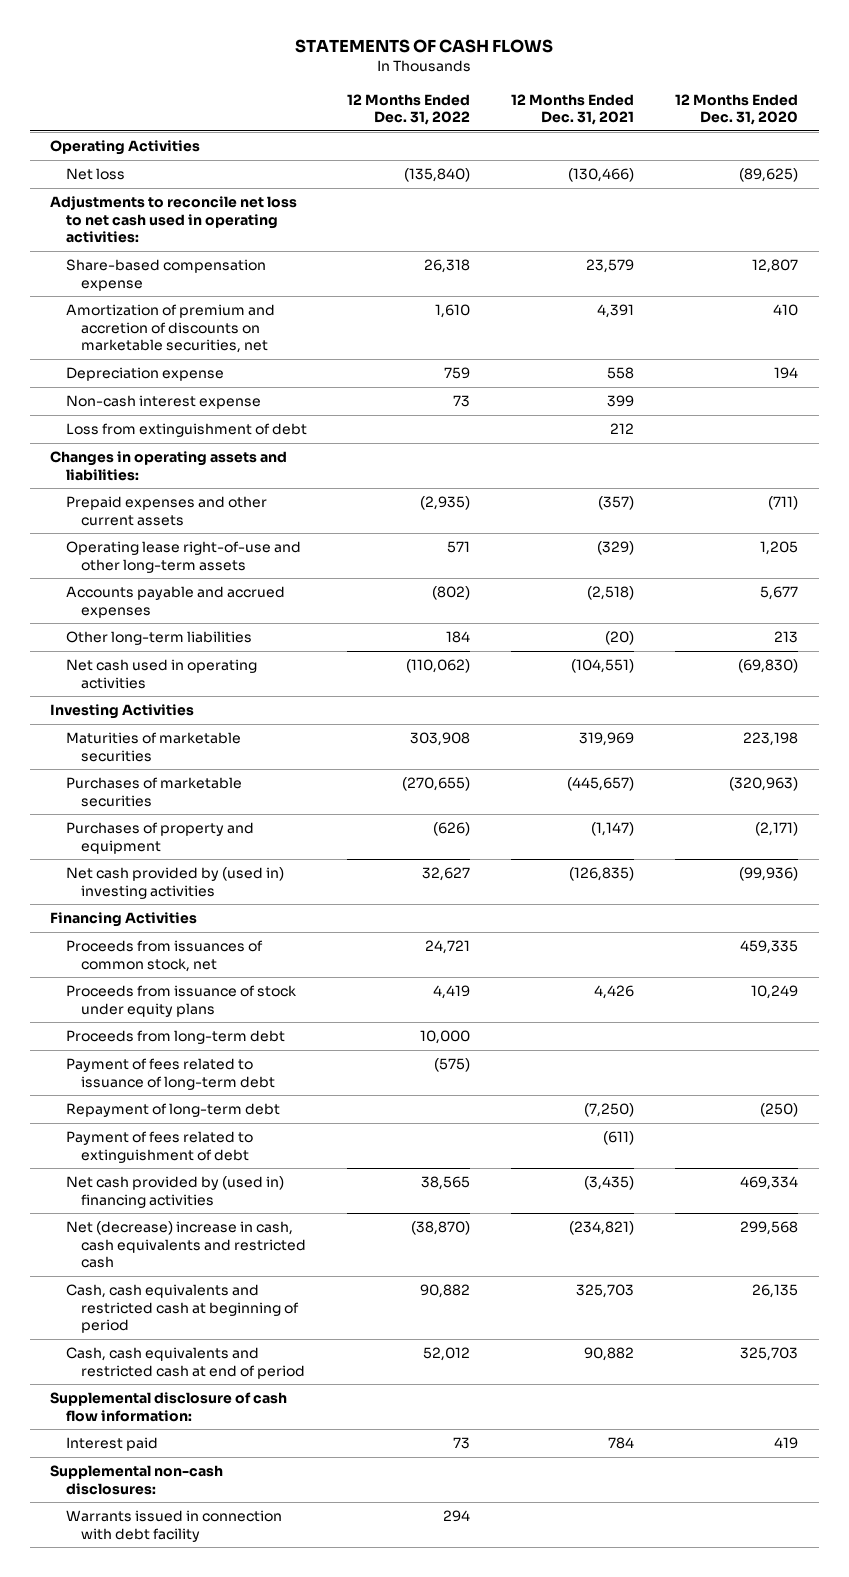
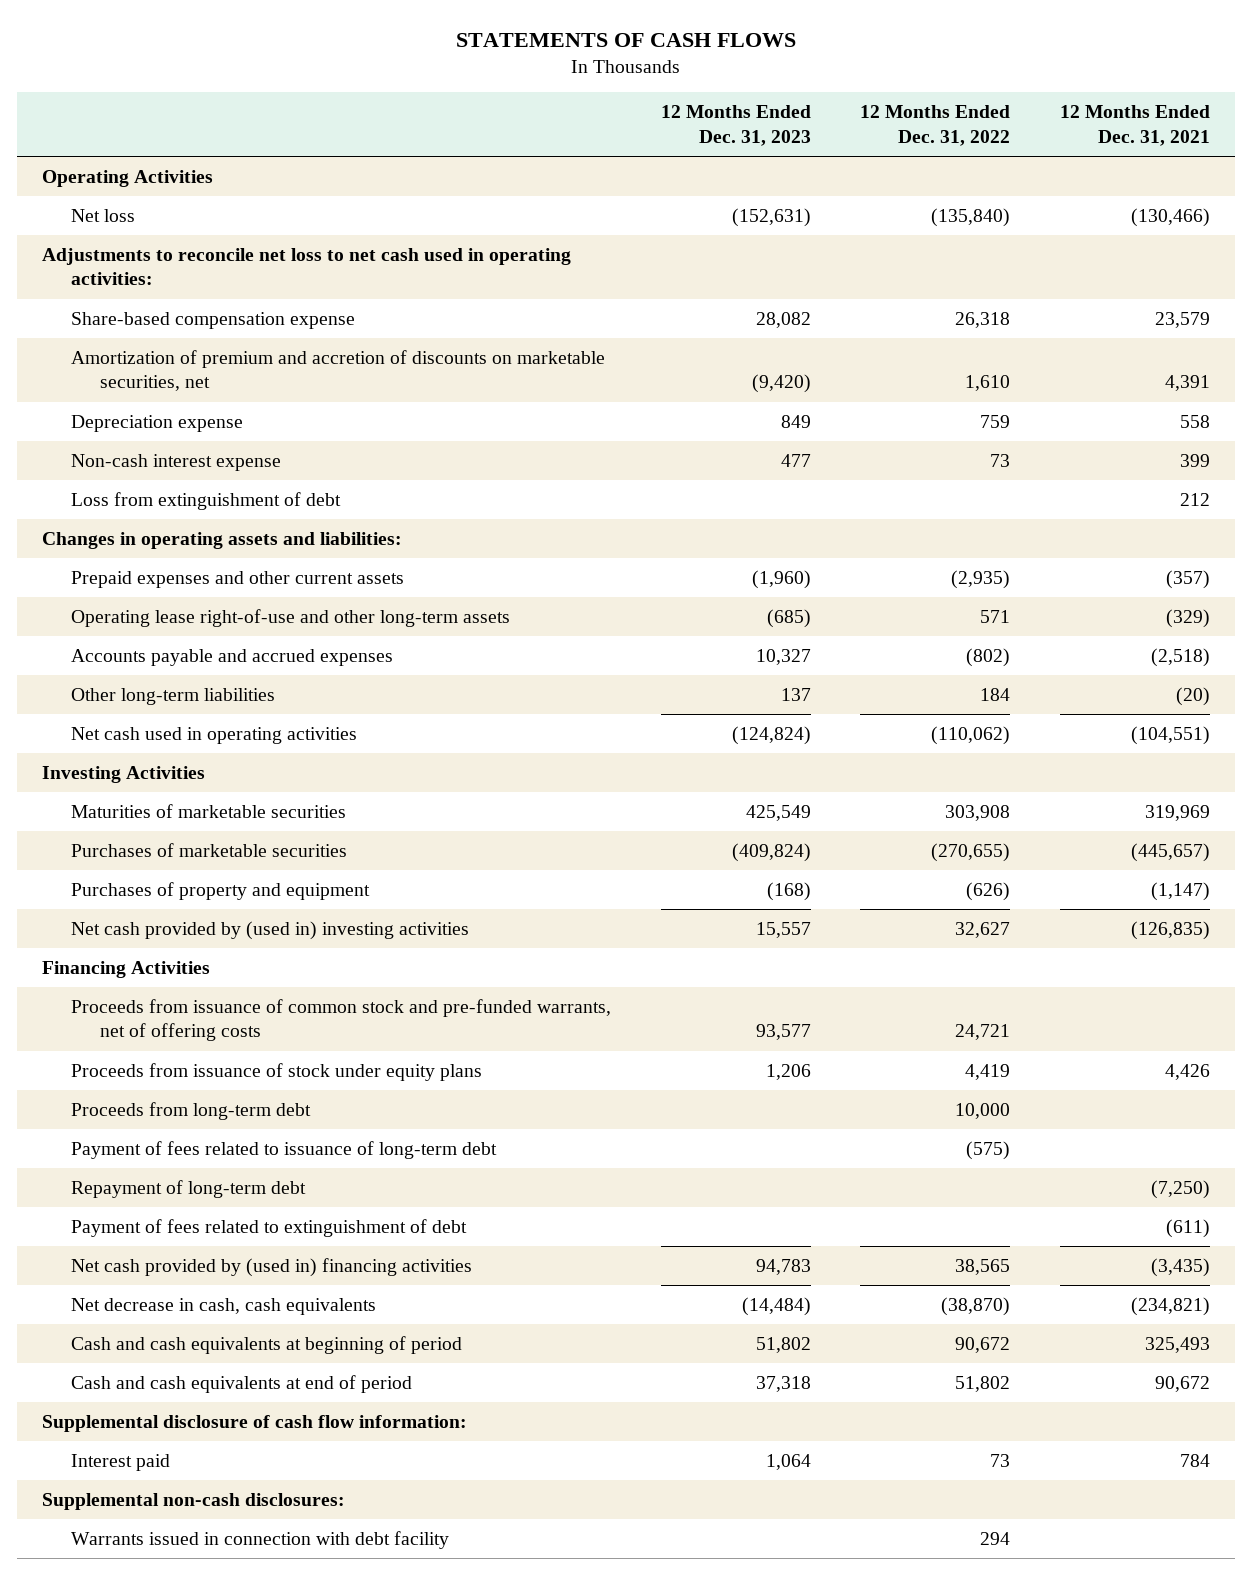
- | 12 Months Ended Dec. 31, 2022 | 12 Months Ended Dec. 31, 2021 | 12 Months Ended Dec. 31, 2020
+ | 12 Months Ended Dec. 31, 2023 | 12 Months Ended Dec. 31, 2022 | 12 Months Ended Dec. 31, 2021
- Proceeds from issuances of common stock, net | 24,721 | | 459,335
+ Proceeds from issuance of common stock and pre-funded warrants, net of offering costs | 93,577 | 24,721 |
- Net (decrease) increase in cash, cash equivalents and restricted cash | (38,870) | (234,821) | 299,568
- Cash, cash equivalents and restricted cash at beginning of period | 90,882 | 325,703 | 26,135
- Cash, cash equivalents and restricted cash at end of period | 52,012 | 90,882 | 325,703
+ Net decrease in cash, cash equivalents | (14,484) | (38,870) | (234,821)
+ Cash and cash equivalents at beginning of period | 51,802 | 90,672 | 325,493
+ Cash and cash equivalents at end of period | 37,318 | 51,802 | 90,672

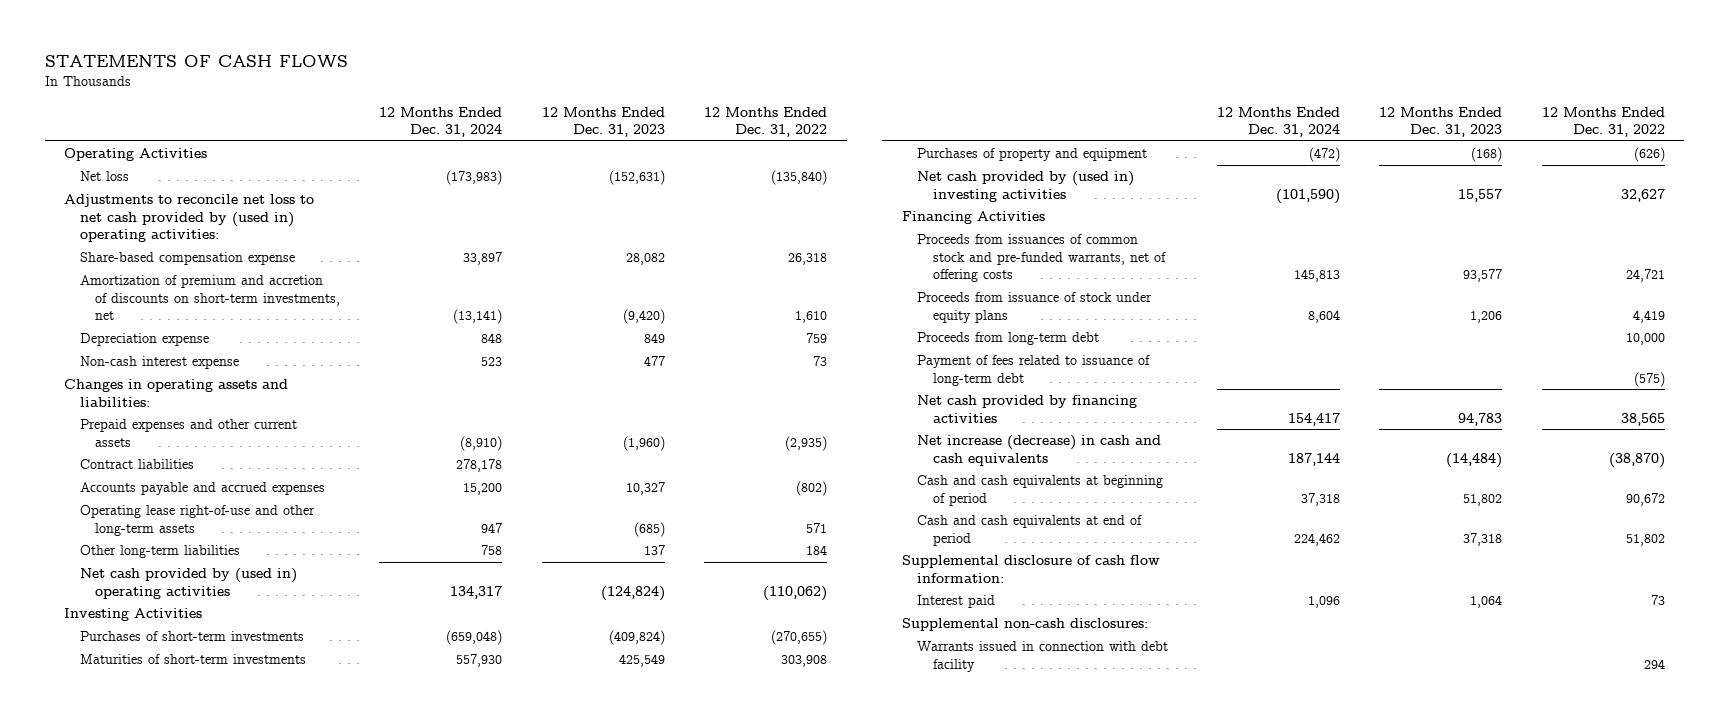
- | 12 Months Ended Dec. 31, 2023 | 12 Months Ended Dec. 31, 2022 | 12 Months Ended Dec. 31, 2021
+ | 12 Months Ended Dec. 31, 2024 | 12 Months Ended Dec. 31, 2023 | 12 Months Ended Dec. 31, 2022
- Adjustments to reconcile net loss to net cash used in operating activities:
+ Adjustments to reconcile net loss to net cash provided by (used in) operating activities:
- Amortization of premium and accretion of discounts on marketable securities, net | (9,420) | 1,610 | 4,391
+ Amortization of premium and accretion of discounts on short-term investments, net | (13,141) | (9,420) | 1,610
- Loss from extinguishment of debt | | | 212
+ Contract liabilities | 278,178 | |
moved down: Operating lease right-of-use and other long-term assets | 947 | (685) | 571
- Net cash used in operating activities | (124,824) | (110,062) | (104,551)
+ Net cash provided by (used in) operating activities | 134,317 | (124,824) | (110,062)
- Maturities of marketable securities | 425,549 | 303,908 | 319,969
- Purchases of marketable securities | (409,824) | (270,655) | (445,657)
+ Purchases of short-term investments | (659,048) | (409,824) | (270,655)
+ Maturities of short-term investments | 557,930 | 425,549 | 303,908
- Proceeds from issuance of common stock and pre-funded warrants, net of offering costs | 93,577 | 24,721 |
+ Proceeds from issuances of common stock and pre-funded warrants, net of offering costs | 145,813 | 93,577 | 24,721
- Repayment of long-term debt | | | (7,250)
- Payment of fees related to extinguishment of debt | | | (611)
- Net cash provided by (used in) financing activities | 94,783 | 38,565 | (3,435)
- Net decrease in cash, cash equivalents | (14,484) | (38,870) | (234,821)
+ Net cash provided by financing activities | 154,417 | 94,783 | 38,565
+ Net increase (decrease) in cash and cash equivalents | 187,144 | (14,484) | (38,870)

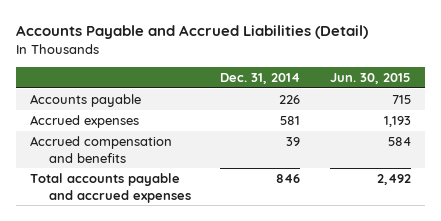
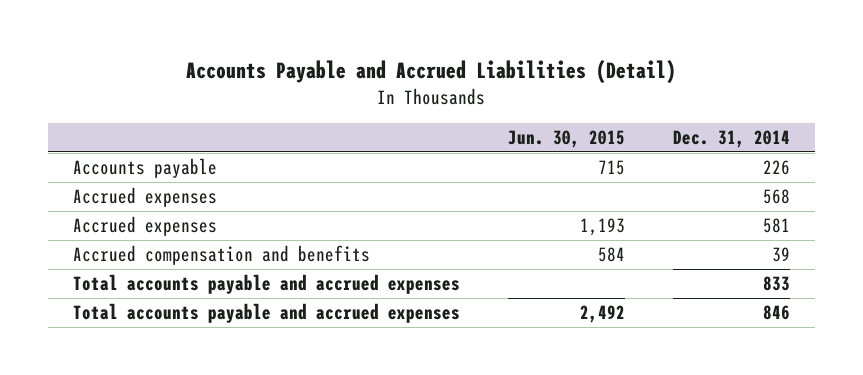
- | Dec. 31, 2014 | Jun. 30, 2015
+ | Jun. 30, 2015 | Dec. 31, 2014
+ Accrued expenses | | 568
+ Total accounts payable and accrued expenses | | 833

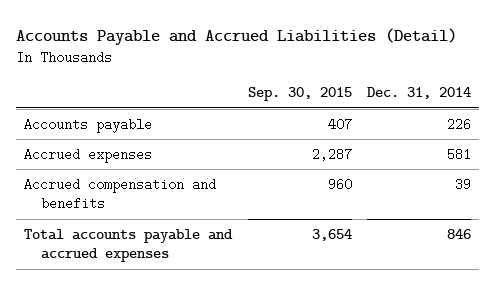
- | Jun. 30, 2015 | Dec. 31, 2014
+ | Sep. 30, 2015 | Dec. 31, 2014
- Accrued expenses | | 568
- Total accounts payable and accrued expenses | | 833

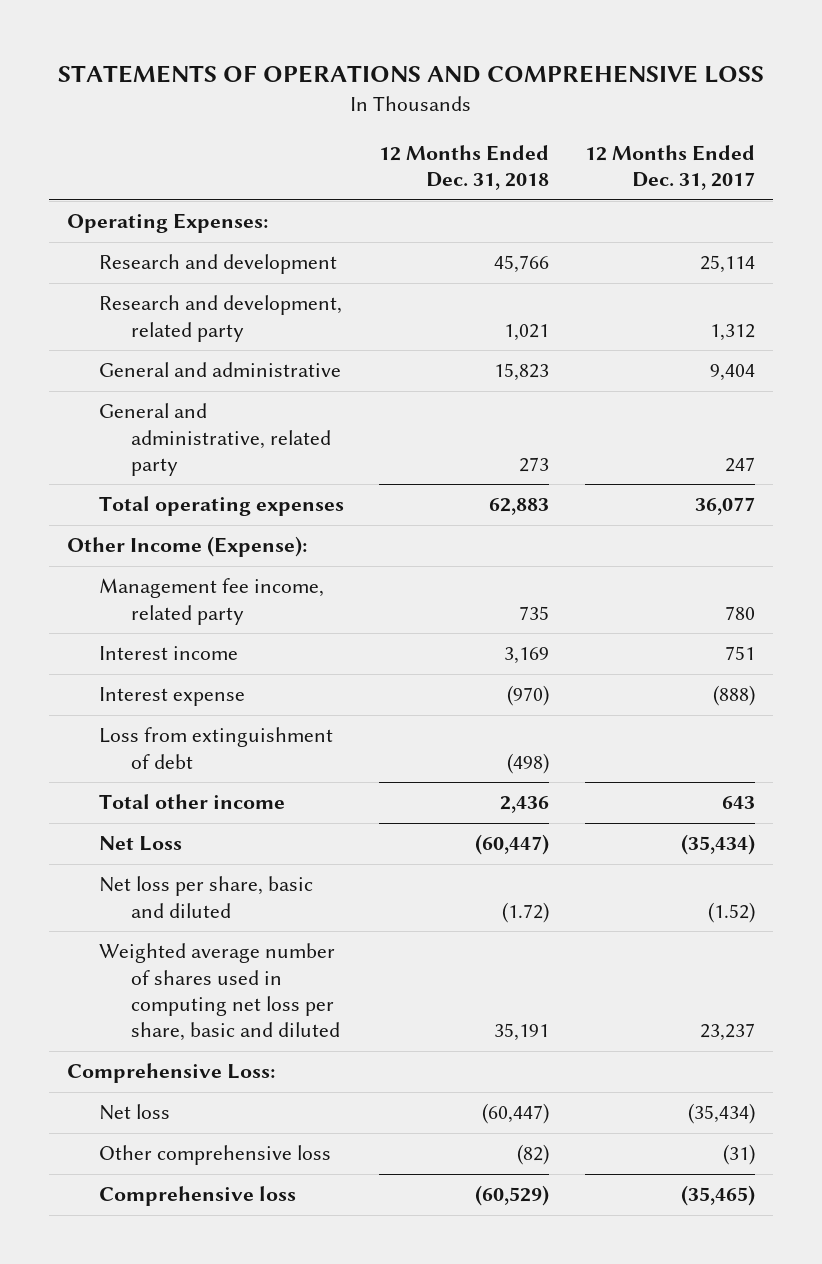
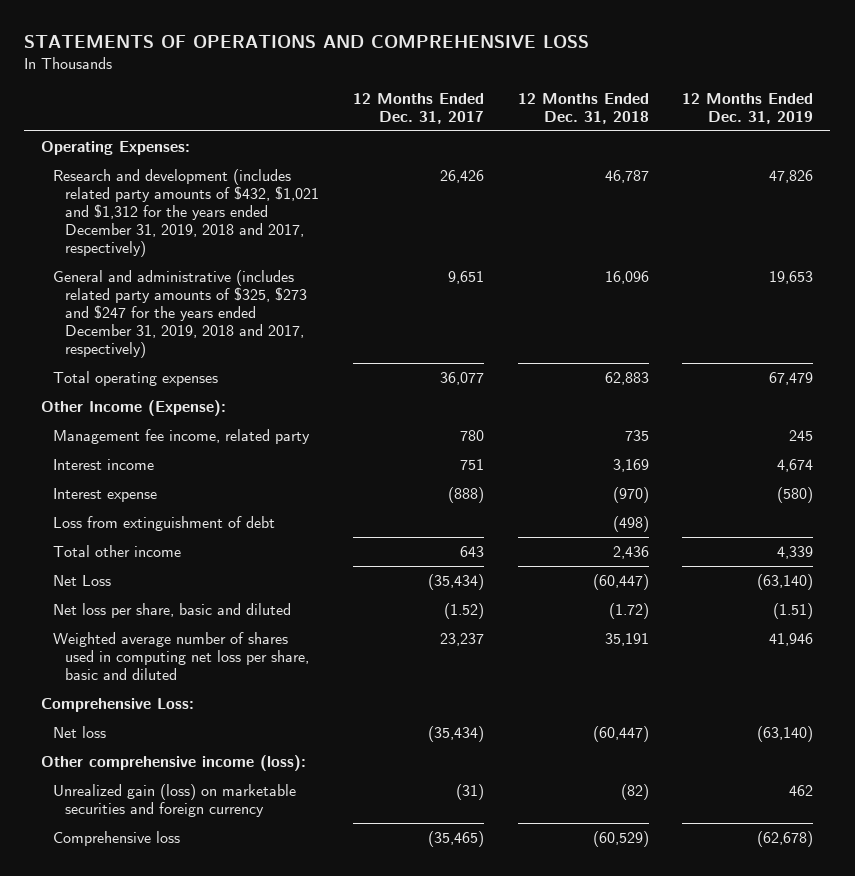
- | 12 Months Ended Dec. 31, 2018 | 12 Months Ended Dec. 31, 2017
+ | 12 Months Ended Dec. 31, 2017 | 12 Months Ended Dec. 31, 2018 | 12 Months Ended Dec. 31, 2019
- Research and development | 45,766 | 25,114
- Research and development, related party | 1,021 | 1,312
- General and administrative | 15,823 | 9,404
- General and administrative, related party | 273 | 247
+ Research and development (includes related party amounts of $432, $1,021 and $1,312 for the years ended December 31, 2019, 2018 and 2017, respectively) | 26,426 | 46,787 | 47,826
+ General and administrative (includes related party amounts of $325, $273 and $247 for the years ended December 31, 2019, 2018 and 2017, respectively) | 9,651 | 16,096 | 19,653
- Other comprehensive loss | (82) | (31)
+ Other comprehensive income (loss):
+ Unrealized gain (loss) on marketable securities and foreign currency | (31) | (82) | 462

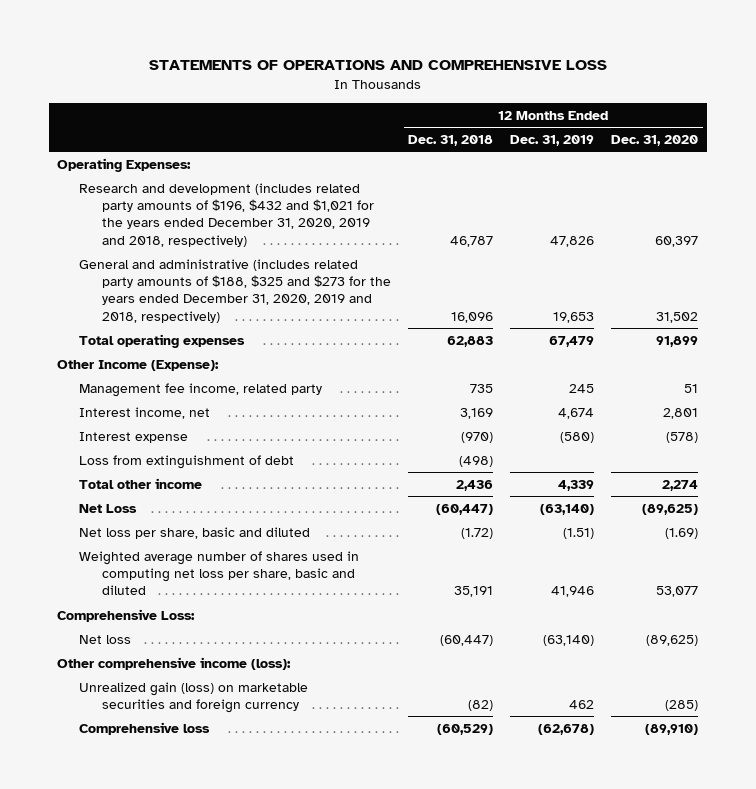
- | 12 Months Ended Dec. 31, 2017 | 12 Months Ended Dec. 31, 2018 | 12 Months Ended Dec. 31, 2019
+ | 12 Months Ended Dec. 31, 2018 | 12 Months Ended Dec. 31, 2019 | 12 Months Ended Dec. 31, 2020
- Research and development (includes related party amounts of $432, $1,021 and $1,312 for the years ended December 31, 2019, 2018 and 2017, respectively) | 26,426 | 46,787 | 47,826
- General and administrative (includes related party amounts of $325, $273 and $247 for the years ended December 31, 2019, 2018 and 2017, respectively) | 9,651 | 16,096 | 19,653
+ Research and development (includes related party amounts of $196, $432 and $1,021 for the years ended December 31, 2020, 2019 and 2018, respectively) | 46,787 | 47,826 | 60,397
+ General and administrative (includes related party amounts of $188, $325 and $273 for the years ended December 31, 2020, 2019 and 2018, respectively) | 16,096 | 19,653 | 31,502
- Interest income | 751 | 3,169 | 4,674
+ Interest income, net | 3,169 | 4,674 | 2,801

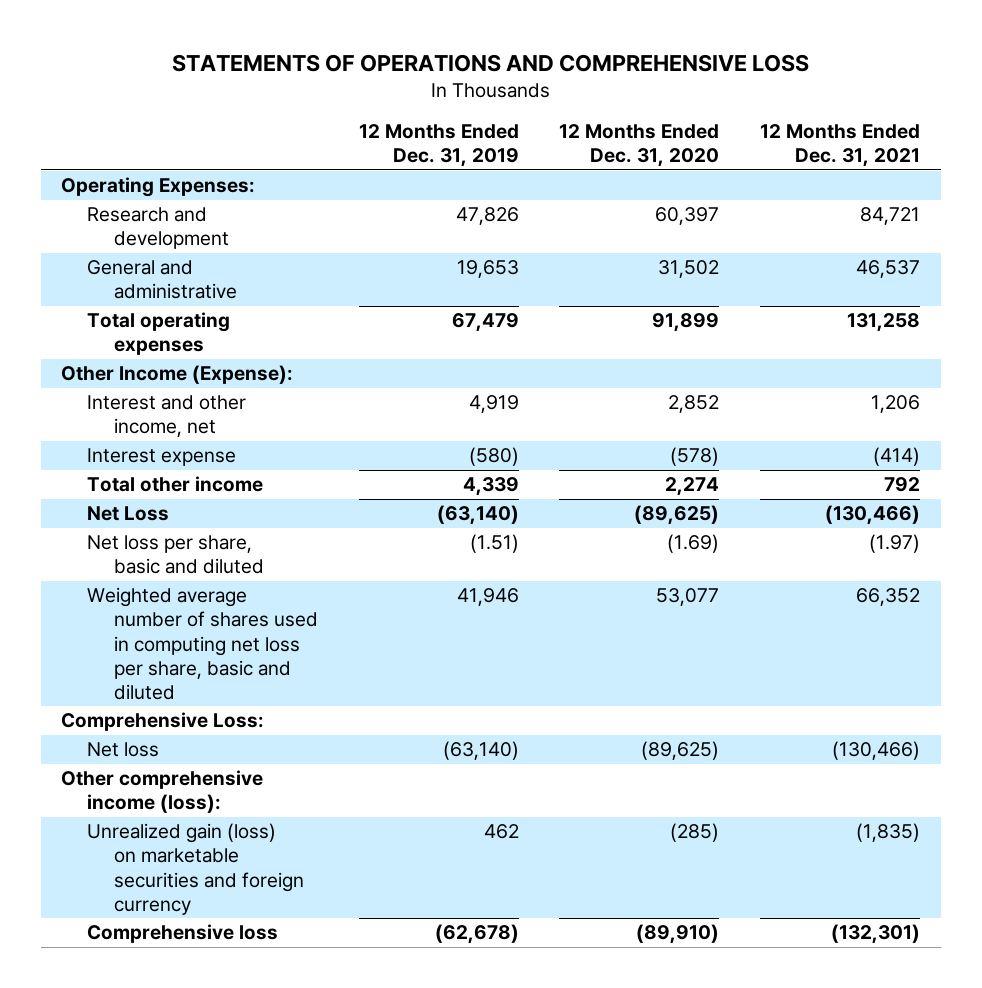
- | 12 Months Ended Dec. 31, 2018 | 12 Months Ended Dec. 31, 2019 | 12 Months Ended Dec. 31, 2020
+ | 12 Months Ended Dec. 31, 2019 | 12 Months Ended Dec. 31, 2020 | 12 Months Ended Dec. 31, 2021
- Research and development (includes related party amounts of $196, $432 and $1,021 for the years ended December 31, 2020, 2019 and 2018, respectively) | 46,787 | 47,826 | 60,397
- General and administrative (includes related party amounts of $188, $325 and $273 for the years ended December 31, 2020, 2019 and 2018, respectively) | 16,096 | 19,653 | 31,502
+ Research and development | 47,826 | 60,397 | 84,721
+ General and administrative | 19,653 | 31,502 | 46,537
- Management fee income, related party | 735 | 245 | 51
- Interest income, net | 3,169 | 4,674 | 2,801
+ Interest and other income, net | 4,919 | 2,852 | 1,206
- Loss from extinguishment of debt | (498) | |

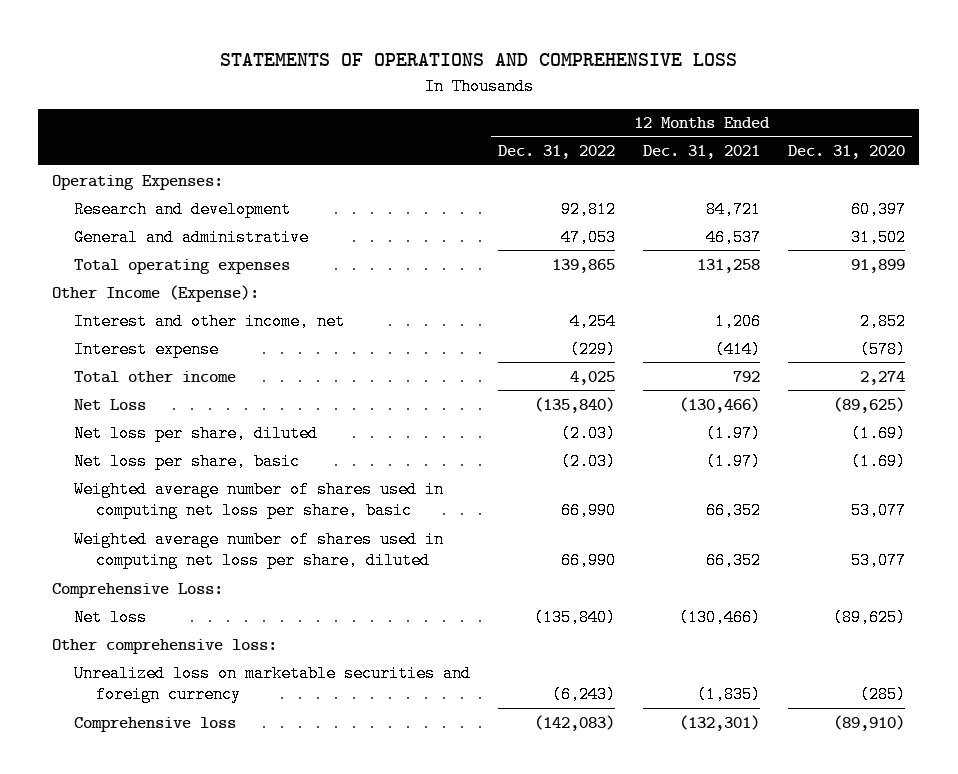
- | 12 Months Ended Dec. 31, 2019 | 12 Months Ended Dec. 31, 2020 | 12 Months Ended Dec. 31, 2021
+ | 12 Months Ended Dec. 31, 2022 | 12 Months Ended Dec. 31, 2021 | 12 Months Ended Dec. 31, 2020
- Net loss per share, basic and diluted | (1.51) | (1.69) | (1.97)
- Weighted average number of shares used in computing net loss per share, basic and diluted | 41,946 | 53,077 | 66,352
+ Net loss per share, diluted | (2.03) | (1.97) | (1.69)
+ Net loss per share, basic | (2.03) | (1.97) | (1.69)
+ Weighted average number of shares used in computing net loss per share, basic | 66,990 | 66,352 | 53,077
+ Weighted average number of shares used in computing net loss per share, diluted | 66,990 | 66,352 | 53,077
- Other comprehensive income (loss):
- Unrealized gain (loss) on marketable securities and foreign currency | 462 | (285) | (1,835)
+ Other comprehensive loss:
+ Unrealized loss on marketable securities and foreign currency | (6,243) | (1,835) | (285)

